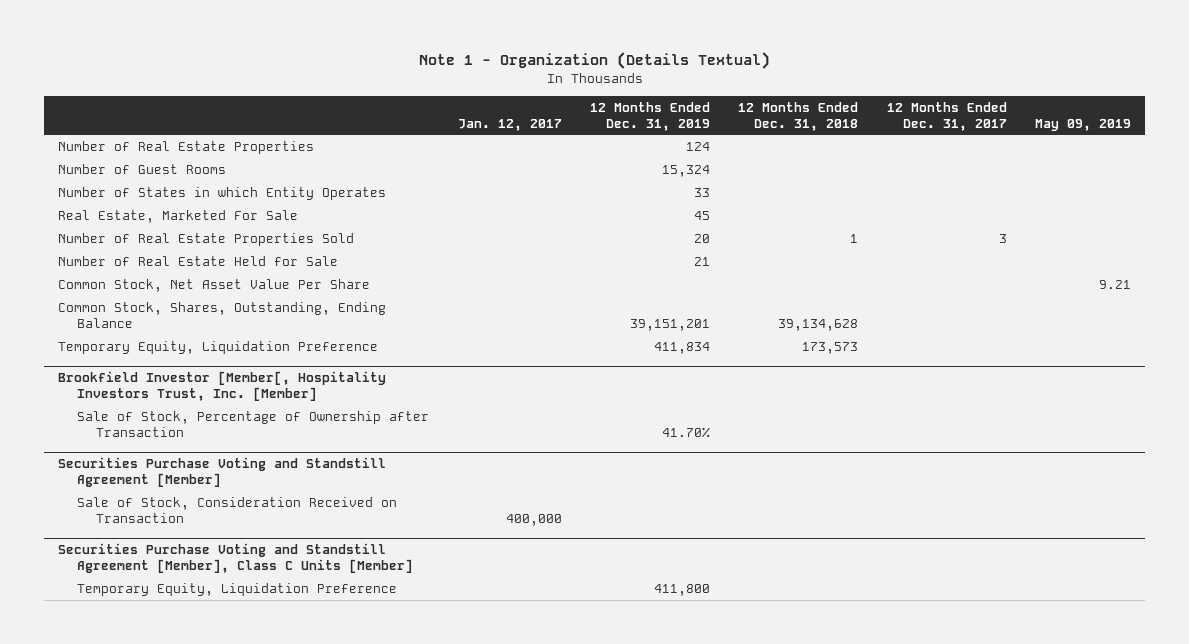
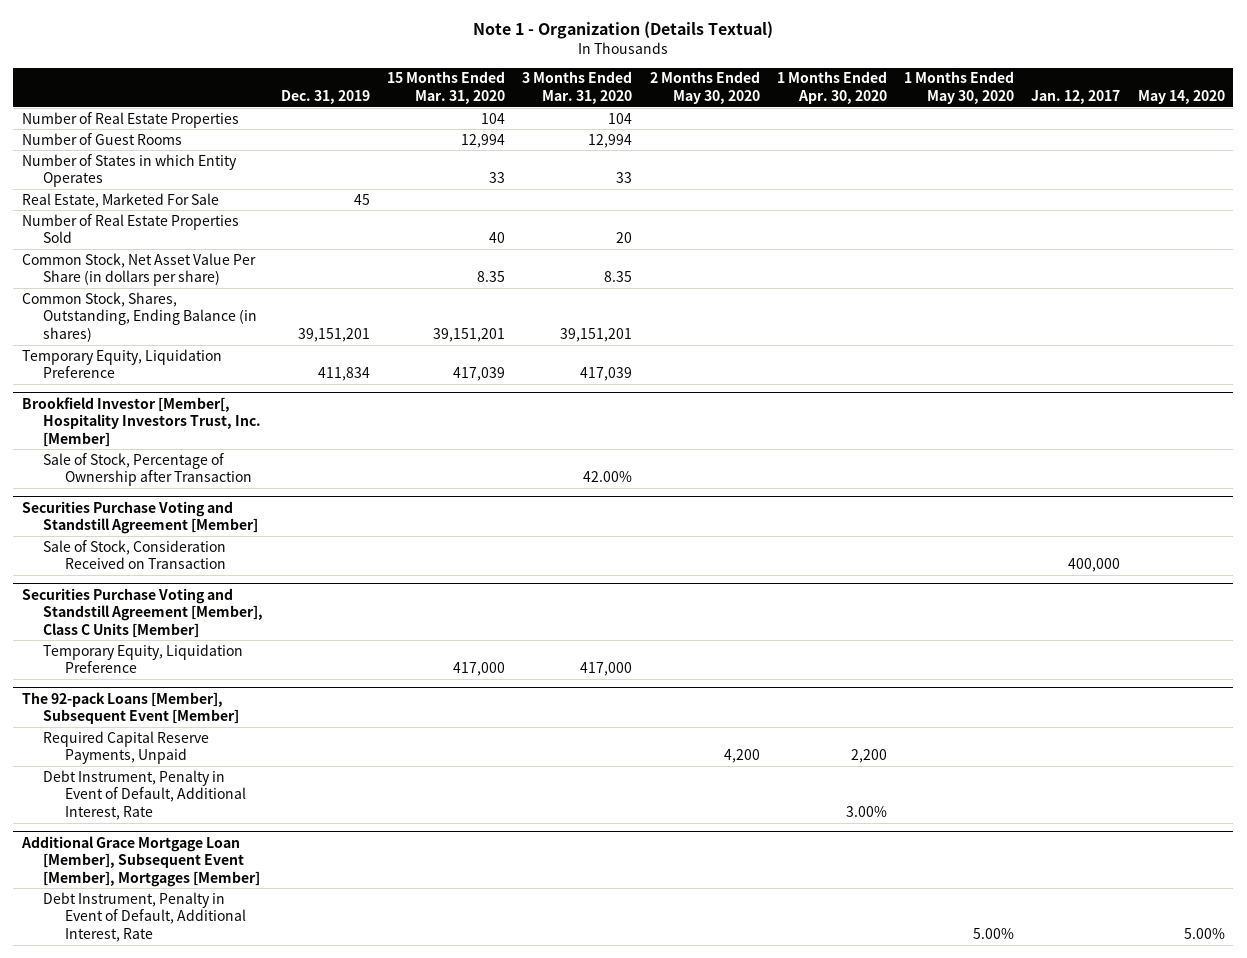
- | Jan. 12, 2017 | 12 Months Ended Dec. 31, 2019 | 12 Months Ended Dec. 31, 2018 | 12 Months Ended Dec. 31, 2017 | May 09, 2019
+ | Dec. 31, 2019 | 15 Months Ended Mar. 31, 2020 | 3 Months Ended Mar. 31, 2020 | 2 Months Ended May 30, 2020 | 1 Months Ended Apr. 30, 2020 | 1 Months Ended May 30, 2020 | Jan. 12, 2017 | May 14, 2020
- Number of Real Estate Held for Sale | | 21 | | |
- Common Stock, Net Asset Value Per Share | | | | | 9.21
- Common Stock, Shares, Outstanding, Ending Balance | | 39,151,201 | 39,134,628 | |
+ Common Stock, Net Asset Value Per Share (in dollars per share) | | 8.35 | 8.35 | | | | |
+ Common Stock, Shares, Outstanding, Ending Balance (in shares) | 39,151,201 | 39,151,201 | 39,151,201 | | | | |
+ The 92-pack Loans [Member], Subsequent Event [Member]
+ Required Capital Reserve Payments, Unpaid | | | | 4,200 | 2,200 | | |
+ Debt Instrument, Penalty in Event of Default, Additional Interest, Rate | | | | | 3.00% | | |
+ Additional Grace Mortgage Loan [Member], Subsequent Event [Member], Mortgages [Member]
+ Debt Instrument, Penalty in Event of Default, Additional Interest, Rate | | | | | | 5.00% | | 5.00%

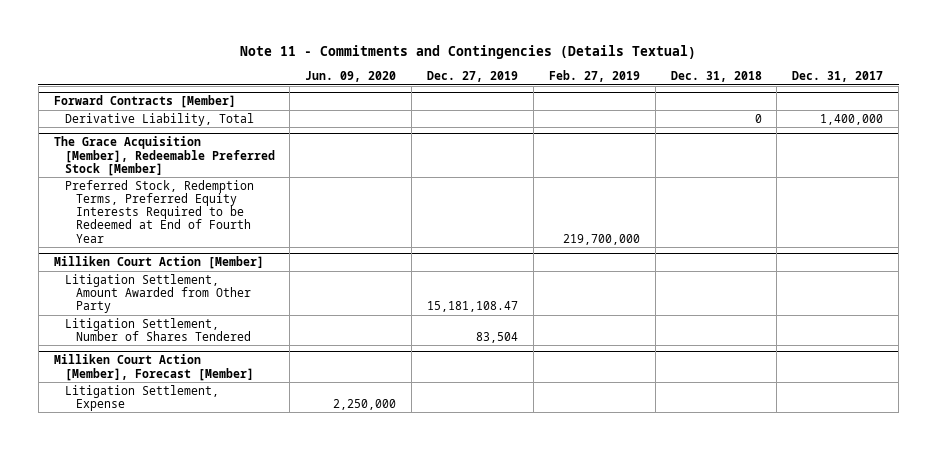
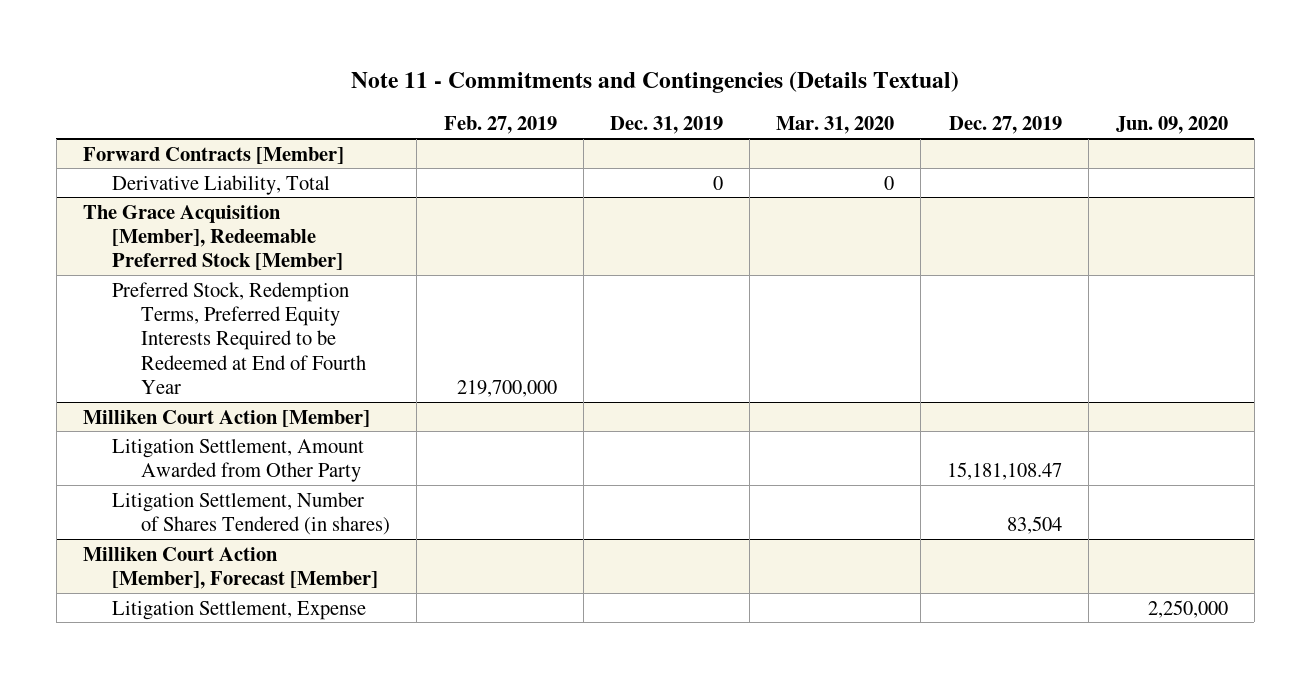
- | Jun. 09, 2020 | Dec. 27, 2019 | Feb. 27, 2019 | Dec. 31, 2018 | Dec. 31, 2017
+ | Feb. 27, 2019 | Dec. 31, 2019 | Mar. 31, 2020 | Dec. 27, 2019 | Jun. 09, 2020
@ Milliken Court Action [Member]
- Litigation Settlement, Number of Shares Tendered | | 83,504 | | |
+ Litigation Settlement, Number of Shares Tendered (in shares) | | | | 83,504 |

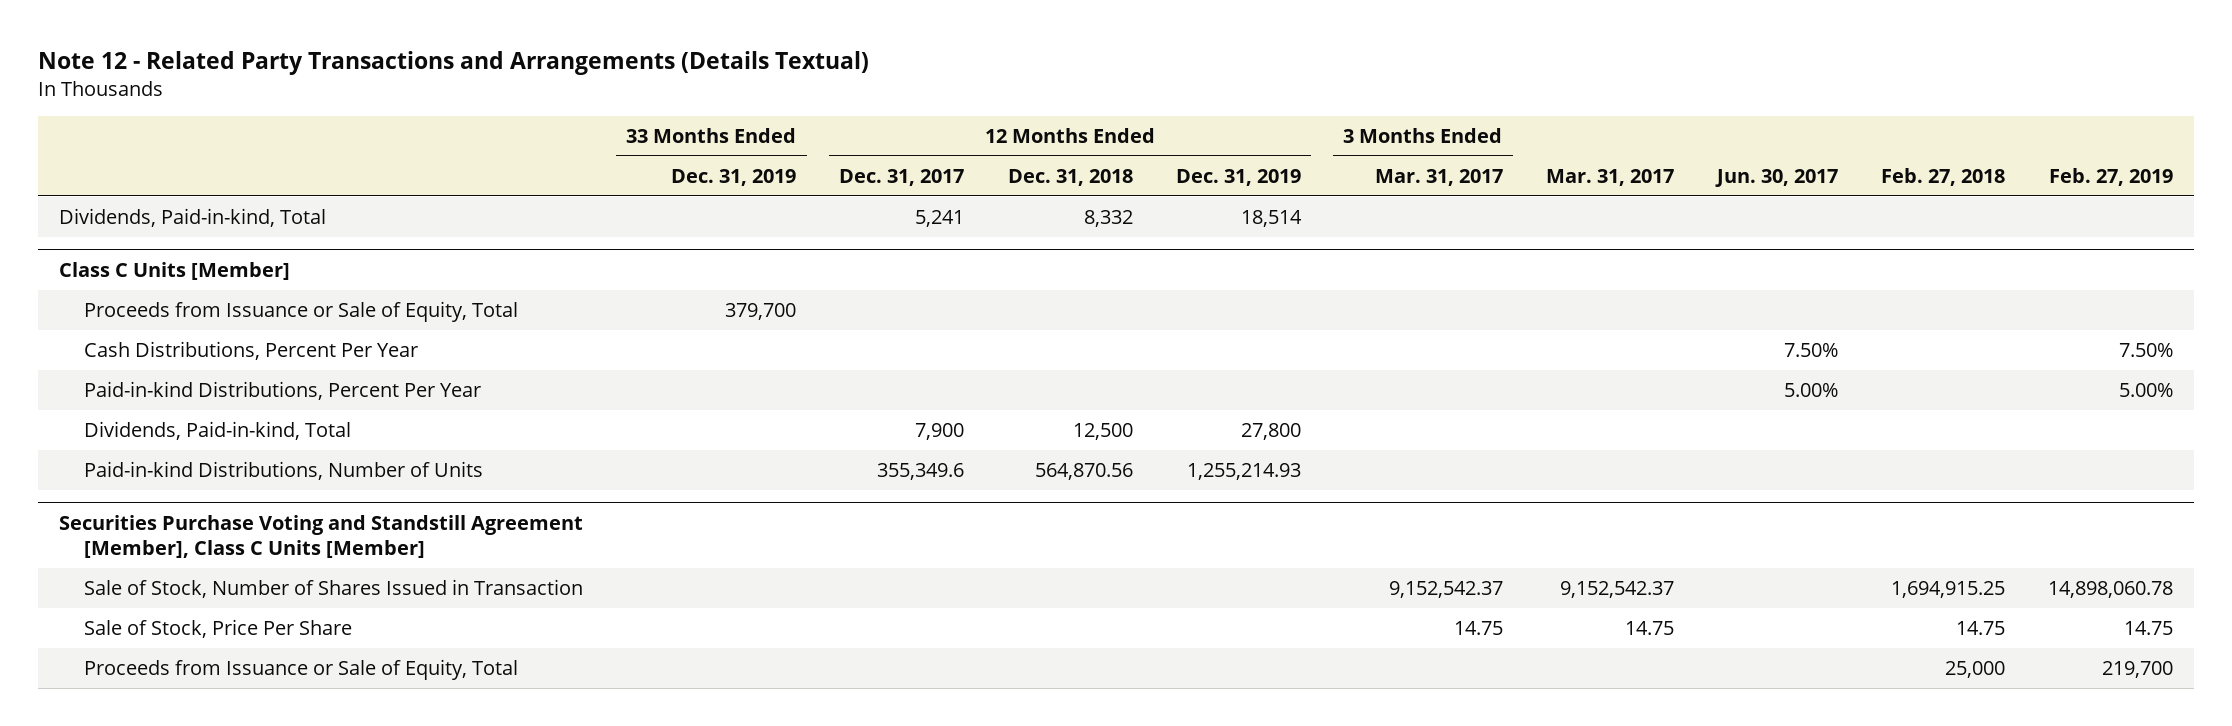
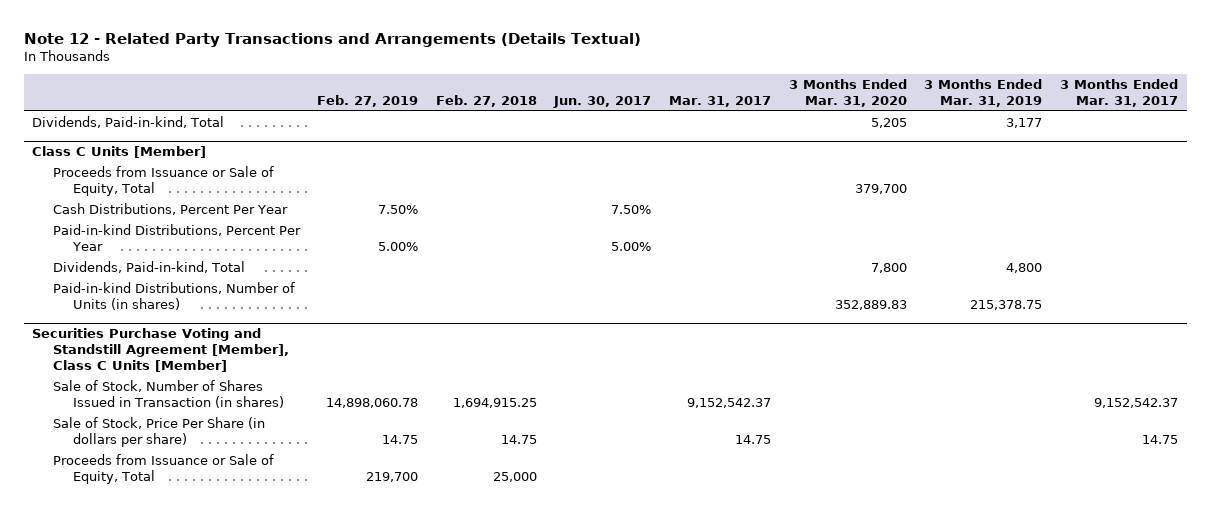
- | 33 Months Ended Dec. 31, 2019 | 12 Months Ended Dec. 31, 2017 | 12 Months Ended Dec. 31, 2018 | 12 Months Ended Dec. 31, 2019 | 3 Months Ended Mar. 31, 2017 | Mar. 31, 2017 | Jun. 30, 2017 | Feb. 27, 2018 | Feb. 27, 2019
+ | Feb. 27, 2019 | Feb. 27, 2018 | Jun. 30, 2017 | Mar. 31, 2017 | 3 Months Ended Mar. 31, 2020 | 3 Months Ended Mar. 31, 2019 | 3 Months Ended Mar. 31, 2017
@ Class C Units [Member]
- Paid-in-kind Distributions, Number of Units | | 355,349.6 | 564,870.56 | 1,255,214.93 | | | | |
+ Paid-in-kind Distributions, Number of Units (in shares) | | | | | 352,889.83 | 215,378.75 |
@ Securities Purchase Voting and Standstill Agreement [Member], Class C Units [Member]
- Sale of Stock, Number of Shares Issued in Transaction | | | | | 9,152,542.37 | 9,152,542.37 | | 1,694,915.25 | 14,898,060.78
- Sale of Stock, Price Per Share | | | | | 14.75 | 14.75 | | 14.75 | 14.75
+ Sale of Stock, Number of Shares Issued in Transaction (in shares) | 14,898,060.78 | 1,694,915.25 | | 9,152,542.37 | | | 9,152,542.37
+ Sale of Stock, Price Per Share (in dollars per share) | 14.75 | 14.75 | | 14.75 | | | 14.75

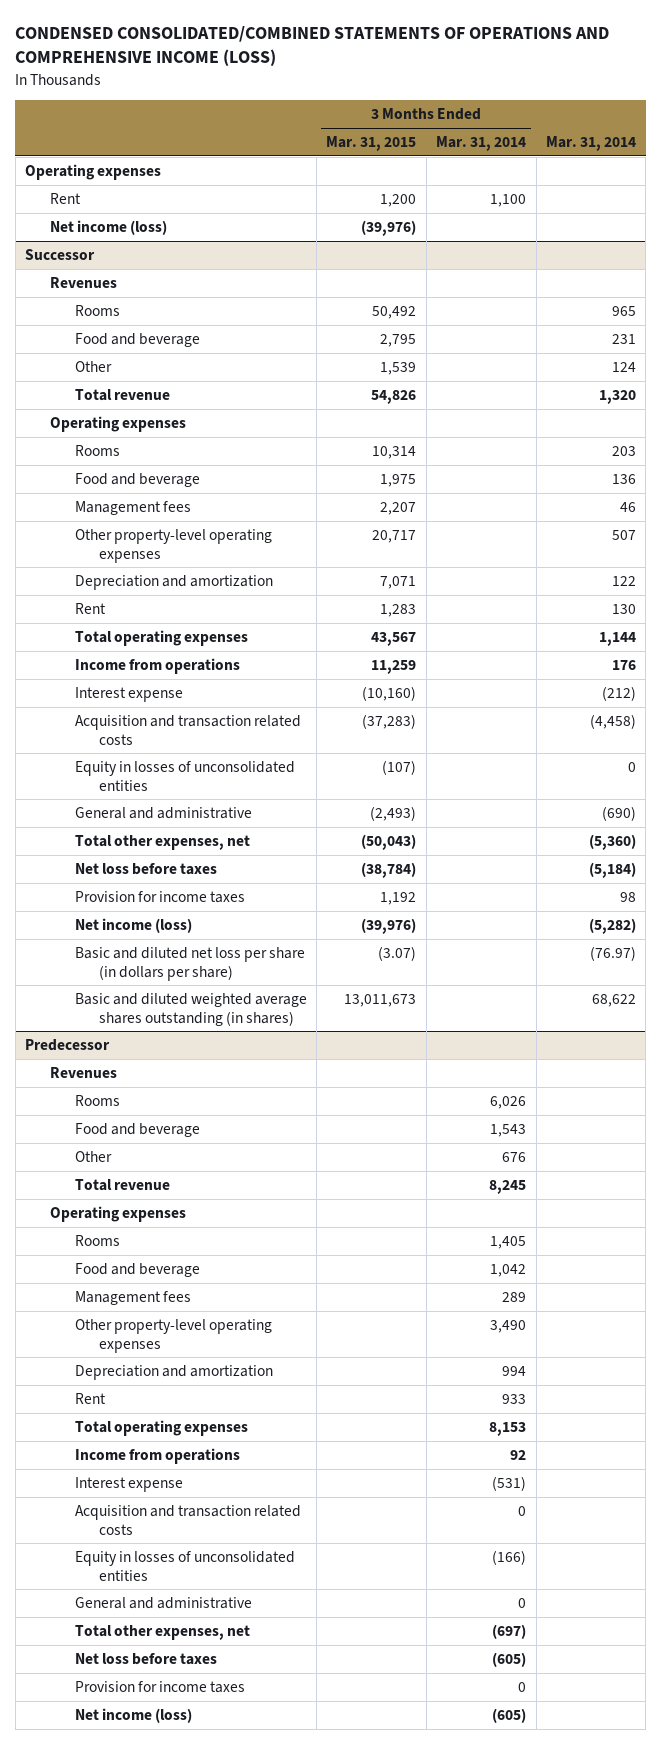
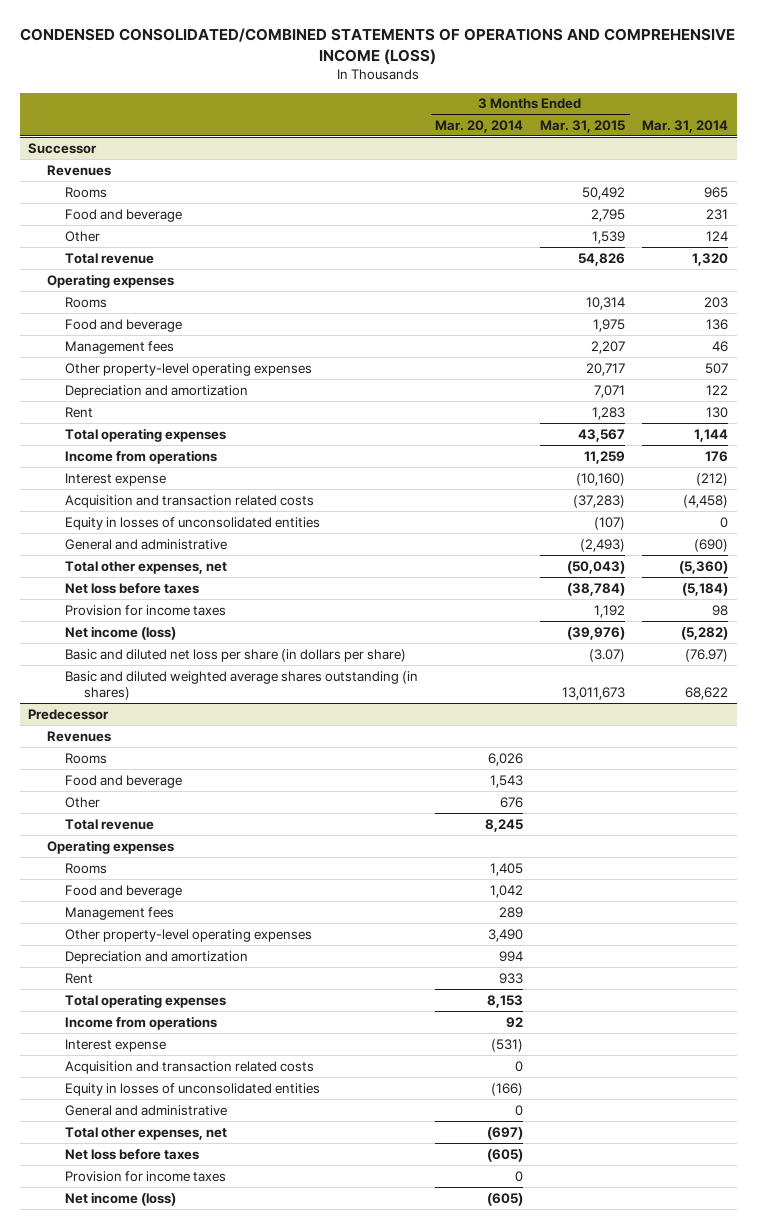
- | 3 Months Ended Mar. 31, 2015 | 3 Months Ended Mar. 31, 2014 | Mar. 31, 2014
+ | 3 Months Ended Mar. 20, 2014 | 3 Months Ended Mar. 31, 2015 | Mar. 31, 2014
- Operating expenses
- Rent | 1,200 | 1,100 |
- Net income (loss) | (39,976) | |

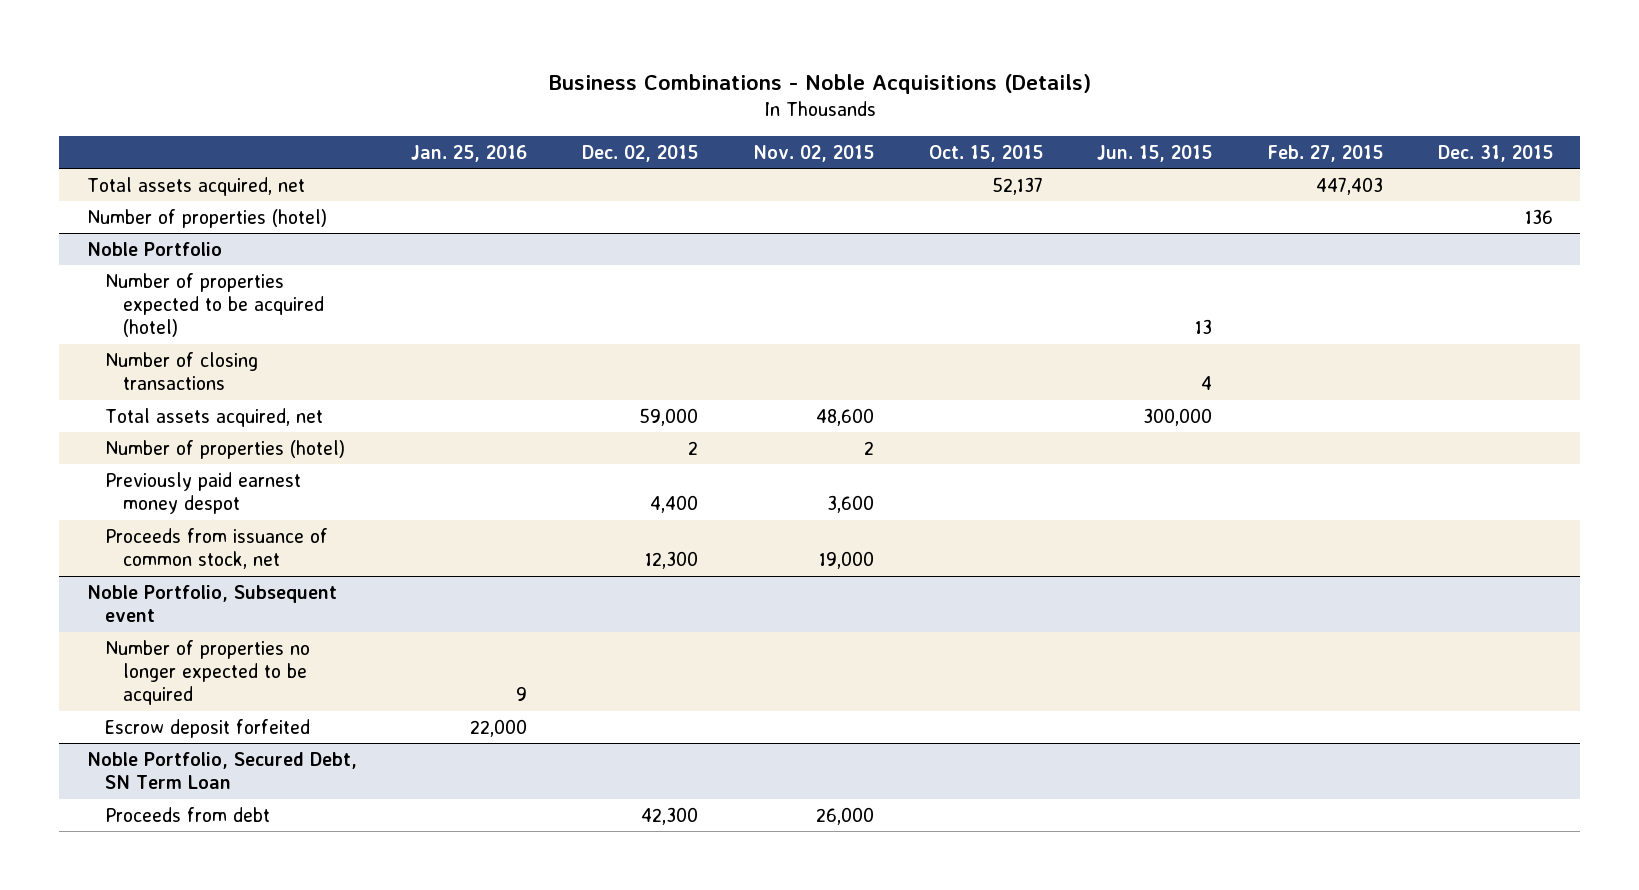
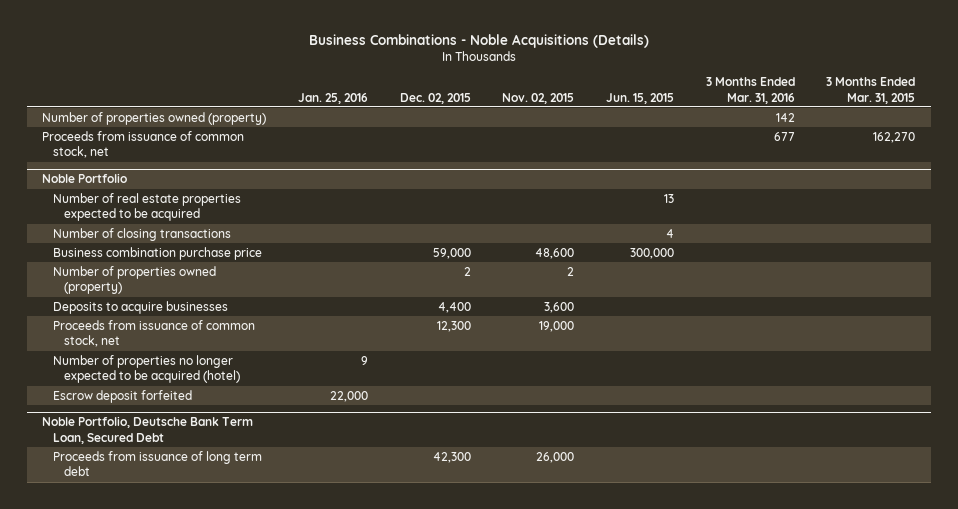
- | Jan. 25, 2016 | Dec. 02, 2015 | Nov. 02, 2015 | Oct. 15, 2015 | Jun. 15, 2015 | Feb. 27, 2015 | Dec. 31, 2015
+ | Jan. 25, 2016 | Dec. 02, 2015 | Nov. 02, 2015 | Jun. 15, 2015 | 3 Months Ended Mar. 31, 2016 | 3 Months Ended Mar. 31, 2015
- Total assets acquired, net | | | | 52,137 | | 447,403 |
- Number of properties (hotel) | | | | | | | 136
+ Number of properties owned (property) | | | | | 142 |
+ Proceeds from issuance of common stock, net | | | | | 677 | 162,270
@ Noble Portfolio
- Number of properties expected to be acquired (hotel) | | | | | 13 | |
+ Number of real estate properties expected to be acquired | | | | 13 | |
- Total assets acquired, net | | 59,000 | 48,600 | | 300,000 | |
- Number of properties (hotel) | | 2 | 2 | | | |
- Previously paid earnest money despot | | 4,400 | 3,600 | | | |
+ Business combination purchase price | | 59,000 | 48,600 | 300,000 | |
+ Number of properties owned (property) | | 2 | 2 | | |
+ Deposits to acquire businesses | | 4,400 | 3,600 | | |
- Noble Portfolio, Subsequent event
- Number of properties no longer expected to be acquired | 9 | | | | | |
- Escrow deposit forfeited | 22,000 | | | | | |
- Noble Portfolio, Secured Debt, SN Term Loan
- Proceeds from debt | | 42,300 | 26,000 | | | |
@ Noble Portfolio
+ Number of properties no longer expected to be acquired (hotel) | 9 | | | | |
+ Escrow deposit forfeited | 22,000 | | | | |
+ Noble Portfolio, Deutsche Bank Term Loan, Secured Debt
+ Proceeds from issuance of long term debt | | 42,300 | 26,000 | | |

